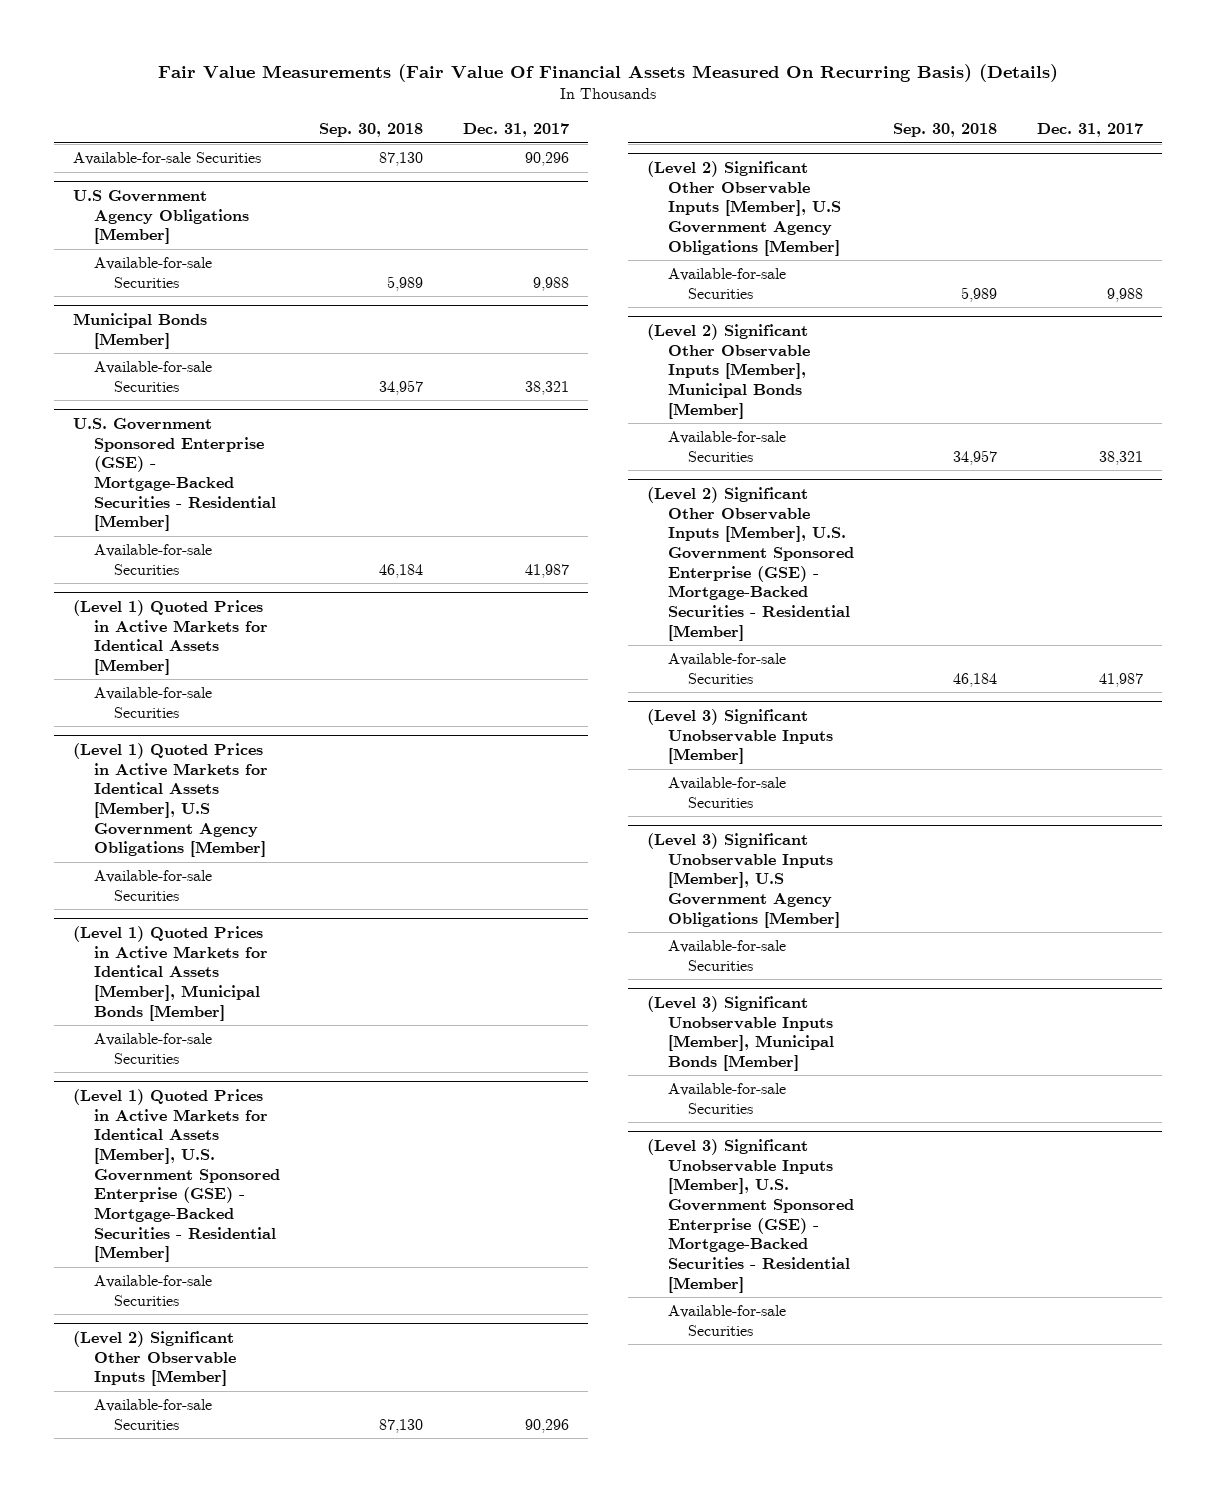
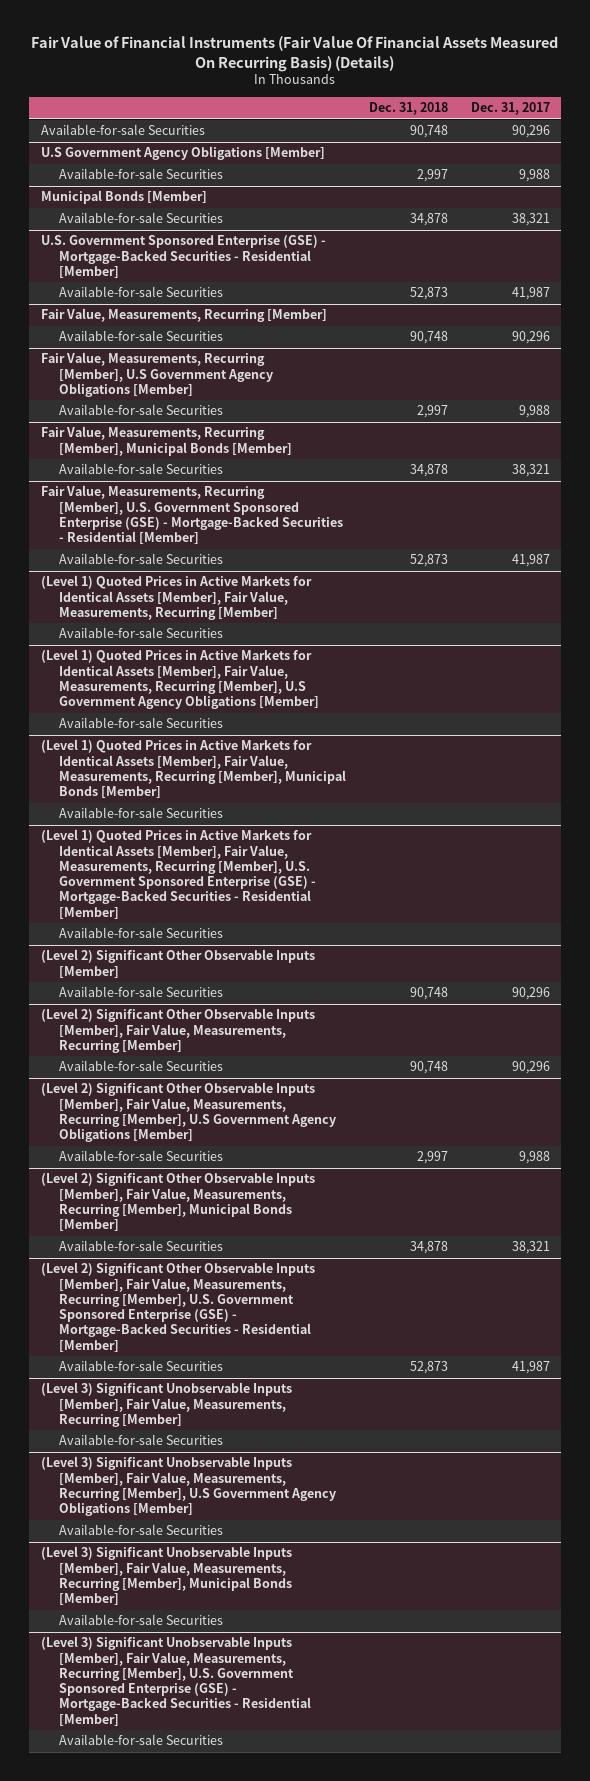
- Fair Value Measurements (Fair Value Of Financial Assets Measured On Recurring Basis) (Details)
+ Fair Value of Financial Instruments (Fair Value Of Financial Assets Measured On Recurring Basis) (Details)
- | Sep. 30, 2018 | Dec. 31, 2017
+ | Dec. 31, 2018 | Dec. 31, 2017
- (Level 1) Quoted Prices in Active Markets for Identical Assets [Member]
+ Fair Value, Measurements, Recurring [Member]
+ Available-for-sale Securities | 90,748 | 90,296
+ Fair Value, Measurements, Recurring [Member], U.S Government Agency Obligations [Member]
+ Available-for-sale Securities | 2,997 | 9,988
+ Fair Value, Measurements, Recurring [Member], Municipal Bonds [Member]
+ Available-for-sale Securities | 34,878 | 38,321
+ Fair Value, Measurements, Recurring [Member], U.S. Government Sponsored Enterprise (GSE) - Mortgage-Backed Securities - Residential [Member]
+ Available-for-sale Securities | 52,873 | 41,987
+ (Level 1) Quoted Prices in Active Markets for Identical Assets [Member], Fair Value, Measurements, Recurring [Member]
- (Level 1) Quoted Prices in Active Markets for Identical Assets [Member], U.S Government Agency Obligations [Member]
+ (Level 1) Quoted Prices in Active Markets for Identical Assets [Member], Fair Value, Measurements, Recurring [Member], U.S Government Agency Obligations [Member]
- (Level 1) Quoted Prices in Active Markets for Identical Assets [Member], Municipal Bonds [Member]
+ (Level 1) Quoted Prices in Active Markets for Identical Assets [Member], Fair Value, Measurements, Recurring [Member], Municipal Bonds [Member]
- (Level 1) Quoted Prices in Active Markets for Identical Assets [Member], U.S. Government Sponsored Enterprise (GSE) - Mortgage-Backed Securities - Residential [Member]
+ (Level 1) Quoted Prices in Active Markets for Identical Assets [Member], Fair Value, Measurements, Recurring [Member], U.S. Government Sponsored Enterprise (GSE) - Mortgage-Backed Securities - Residential [Member]
- (Level 2) Significant Other Observable Inputs [Member], U.S Government Agency Obligations [Member]
+ (Level 2) Significant Other Observable Inputs [Member], Fair Value, Measurements, Recurring [Member]
+ Available-for-sale Securities | 90,748 | 90,296
+ (Level 2) Significant Other Observable Inputs [Member], Fair Value, Measurements, Recurring [Member], U.S Government Agency Obligations [Member]
- (Level 2) Significant Other Observable Inputs [Member], Municipal Bonds [Member]
+ (Level 2) Significant Other Observable Inputs [Member], Fair Value, Measurements, Recurring [Member], Municipal Bonds [Member]
- (Level 2) Significant Other Observable Inputs [Member], U.S. Government Sponsored Enterprise (GSE) - Mortgage-Backed Securities - Residential [Member]
+ (Level 2) Significant Other Observable Inputs [Member], Fair Value, Measurements, Recurring [Member], U.S. Government Sponsored Enterprise (GSE) - Mortgage-Backed Securities - Residential [Member]
- (Level 3) Significant Unobservable Inputs [Member]
+ (Level 3) Significant Unobservable Inputs [Member], Fair Value, Measurements, Recurring [Member]
- (Level 3) Significant Unobservable Inputs [Member], U.S Government Agency Obligations [Member]
+ (Level 3) Significant Unobservable Inputs [Member], Fair Value, Measurements, Recurring [Member], U.S Government Agency Obligations [Member]
- (Level 3) Significant Unobservable Inputs [Member], Municipal Bonds [Member]
+ (Level 3) Significant Unobservable Inputs [Member], Fair Value, Measurements, Recurring [Member], Municipal Bonds [Member]
- (Level 3) Significant Unobservable Inputs [Member], U.S. Government Sponsored Enterprise (GSE) - Mortgage-Backed Securities - Residential [Member]
+ (Level 3) Significant Unobservable Inputs [Member], Fair Value, Measurements, Recurring [Member], U.S. Government Sponsored Enterprise (GSE) - Mortgage-Backed Securities - Residential [Member]

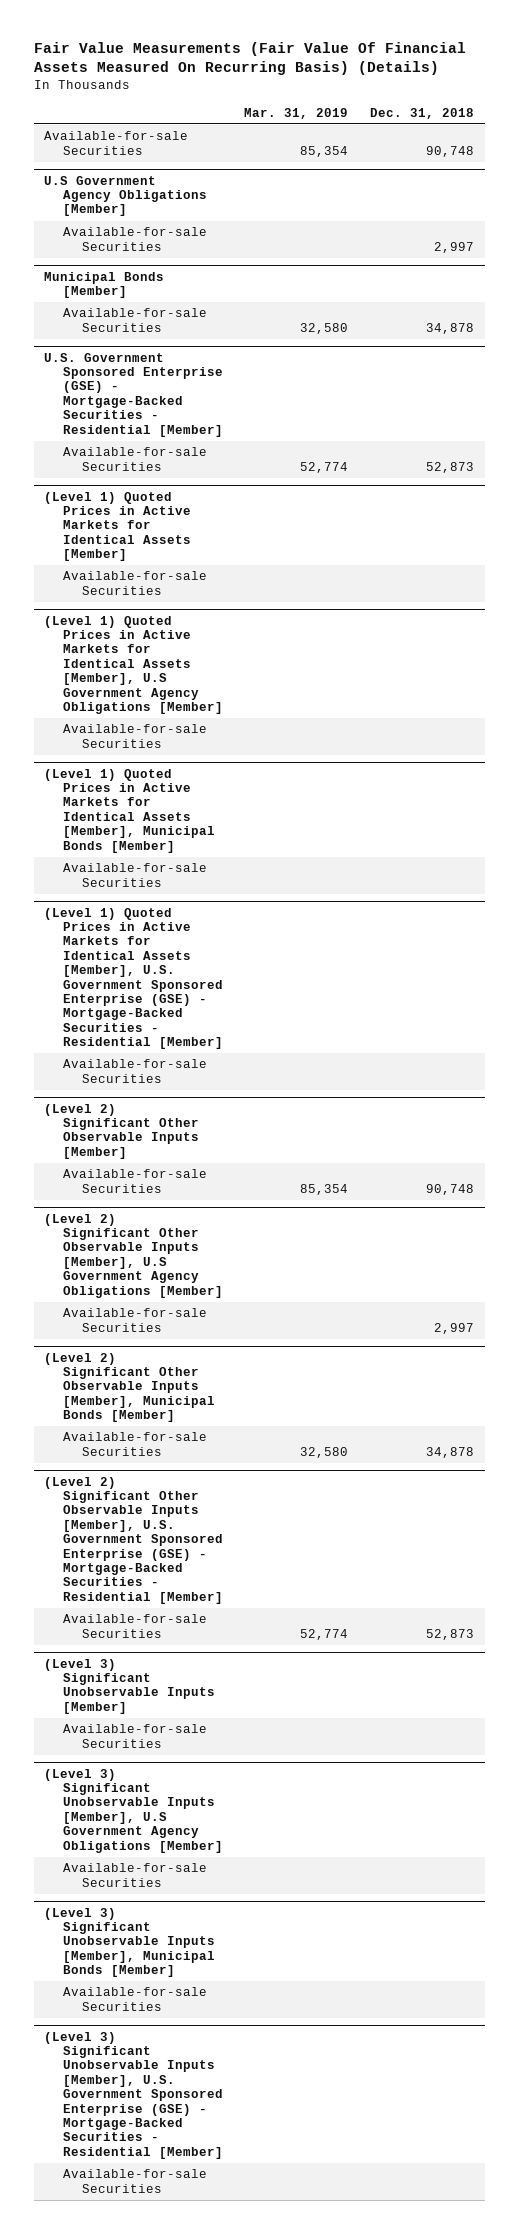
- Fair Value of Financial Instruments (Fair Value Of Financial Assets Measured On Recurring Basis) (Details)
+ Fair Value Measurements (Fair Value Of Financial Assets Measured On Recurring Basis) (Details)
- | Dec. 31, 2018 | Dec. 31, 2017
+ | Mar. 31, 2019 | Dec. 31, 2018
- Fair Value, Measurements, Recurring [Member]
- Available-for-sale Securities | 90,748 | 90,296
- Fair Value, Measurements, Recurring [Member], U.S Government Agency Obligations [Member]
- Available-for-sale Securities | 2,997 | 9,988
- Fair Value, Measurements, Recurring [Member], Municipal Bonds [Member]
- Available-for-sale Securities | 34,878 | 38,321
- Fair Value, Measurements, Recurring [Member], U.S. Government Sponsored Enterprise (GSE) - Mortgage-Backed Securities - Residential [Member]
- Available-for-sale Securities | 52,873 | 41,987
- (Level 1) Quoted Prices in Active Markets for Identical Assets [Member], Fair Value, Measurements, Recurring [Member]
+ (Level 1) Quoted Prices in Active Markets for Identical Assets [Member]
- (Level 1) Quoted Prices in Active Markets for Identical Assets [Member], Fair Value, Measurements, Recurring [Member], U.S Government Agency Obligations [Member]
+ (Level 1) Quoted Prices in Active Markets for Identical Assets [Member], U.S Government Agency Obligations [Member]
- (Level 1) Quoted Prices in Active Markets for Identical Assets [Member], Fair Value, Measurements, Recurring [Member], Municipal Bonds [Member]
+ (Level 1) Quoted Prices in Active Markets for Identical Assets [Member], Municipal Bonds [Member]
- (Level 1) Quoted Prices in Active Markets for Identical Assets [Member], Fair Value, Measurements, Recurring [Member], U.S. Government Sponsored Enterprise (GSE) - Mortgage-Backed Securities - Residential [Member]
+ (Level 1) Quoted Prices in Active Markets for Identical Assets [Member], U.S. Government Sponsored Enterprise (GSE) - Mortgage-Backed Securities - Residential [Member]
- (Level 2) Significant Other Observable Inputs [Member], Fair Value, Measurements, Recurring [Member]
- Available-for-sale Securities | 90,748 | 90,296
- (Level 2) Significant Other Observable Inputs [Member], Fair Value, Measurements, Recurring [Member], U.S Government Agency Obligations [Member]
+ (Level 2) Significant Other Observable Inputs [Member], U.S Government Agency Obligations [Member]
- (Level 2) Significant Other Observable Inputs [Member], Fair Value, Measurements, Recurring [Member], Municipal Bonds [Member]
+ (Level 2) Significant Other Observable Inputs [Member], Municipal Bonds [Member]
- (Level 2) Significant Other Observable Inputs [Member], Fair Value, Measurements, Recurring [Member], U.S. Government Sponsored Enterprise (GSE) - Mortgage-Backed Securities - Residential [Member]
+ (Level 2) Significant Other Observable Inputs [Member], U.S. Government Sponsored Enterprise (GSE) - Mortgage-Backed Securities - Residential [Member]
- (Level 3) Significant Unobservable Inputs [Member], Fair Value, Measurements, Recurring [Member]
+ (Level 3) Significant Unobservable Inputs [Member]
- (Level 3) Significant Unobservable Inputs [Member], Fair Value, Measurements, Recurring [Member], U.S Government Agency Obligations [Member]
+ (Level 3) Significant Unobservable Inputs [Member], U.S Government Agency Obligations [Member]
- (Level 3) Significant Unobservable Inputs [Member], Fair Value, Measurements, Recurring [Member], Municipal Bonds [Member]
+ (Level 3) Significant Unobservable Inputs [Member], Municipal Bonds [Member]
- (Level 3) Significant Unobservable Inputs [Member], Fair Value, Measurements, Recurring [Member], U.S. Government Sponsored Enterprise (GSE) - Mortgage-Backed Securities - Residential [Member]
+ (Level 3) Significant Unobservable Inputs [Member], U.S. Government Sponsored Enterprise (GSE) - Mortgage-Backed Securities - Residential [Member]

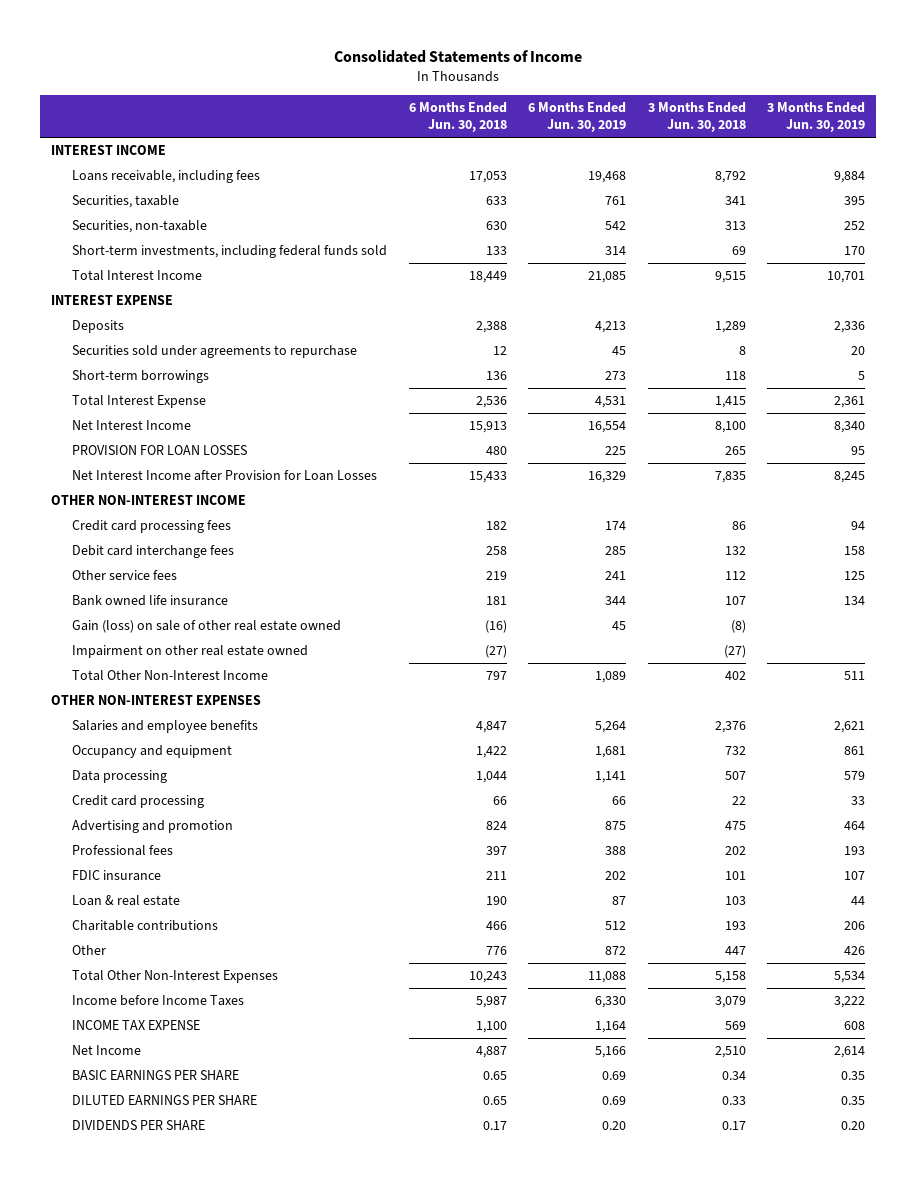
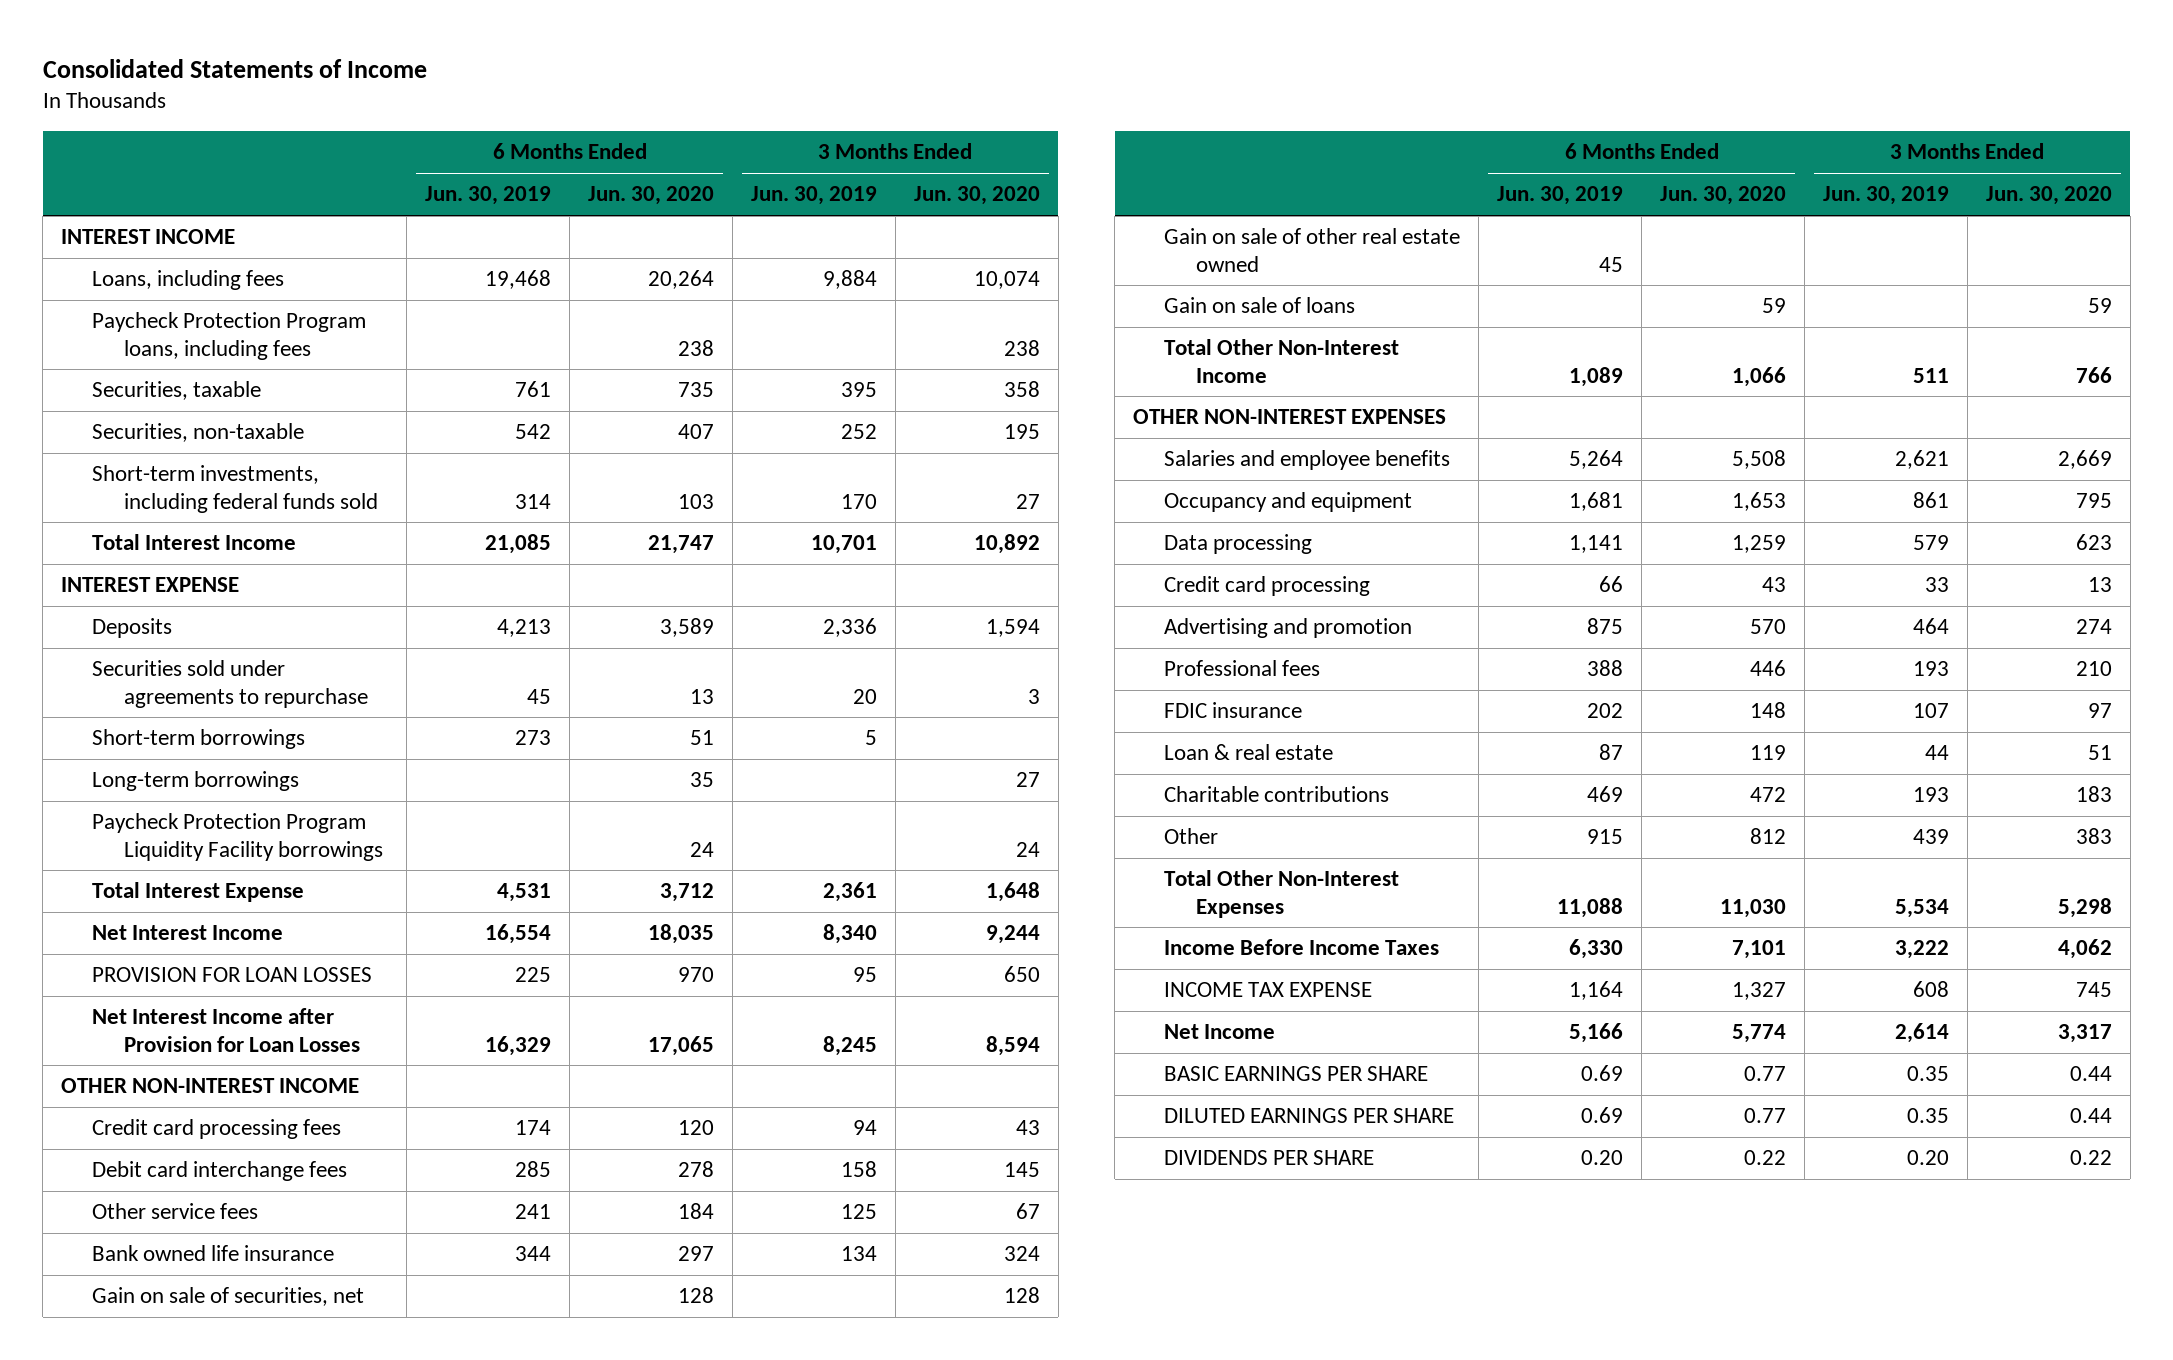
- | 6 Months Ended Jun. 30, 2018 | 6 Months Ended Jun. 30, 2019 | 3 Months Ended Jun. 30, 2018 | 3 Months Ended Jun. 30, 2019
+ | 6 Months Ended Jun. 30, 2019 | 6 Months Ended Jun. 30, 2020 | 3 Months Ended Jun. 30, 2019 | 3 Months Ended Jun. 30, 2020
- Loans receivable, including fees | 17,053 | 19,468 | 8,792 | 9,884
+ Loans, including fees | 19,468 | 20,264 | 9,884 | 10,074
+ Paycheck Protection Program loans, including fees | | 238 | | 238
+ Long-term borrowings | | 35 | | 27
+ Paycheck Protection Program Liquidity Facility borrowings | | 24 | | 24
- Gain (loss) on sale of other real estate owned | (16) | 45 | (8) |
- Impairment on other real estate owned | (27) | | (27) |
+ Gain on sale of securities, net | | 128 | | 128
+ Gain on sale of other real estate owned | 45 | | |
+ Gain on sale of loans | | 59 | | 59
- Charitable contributions | 466 | 512 | 193 | 206
- Other | 776 | 872 | 447 | 426
+ Charitable contributions | 469 | 472 | 193 | 183
+ Other | 915 | 812 | 439 | 383
- Income before Income Taxes | 5,987 | 6,330 | 3,079 | 3,222
+ Income Before Income Taxes | 6,330 | 7,101 | 3,222 | 4,062

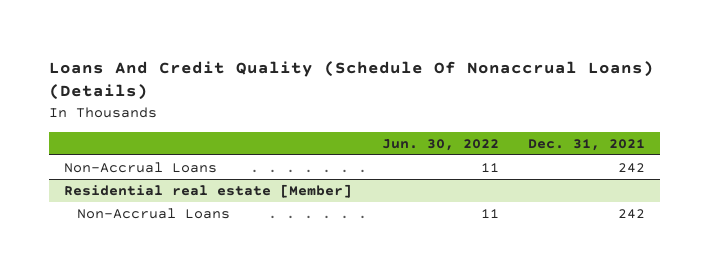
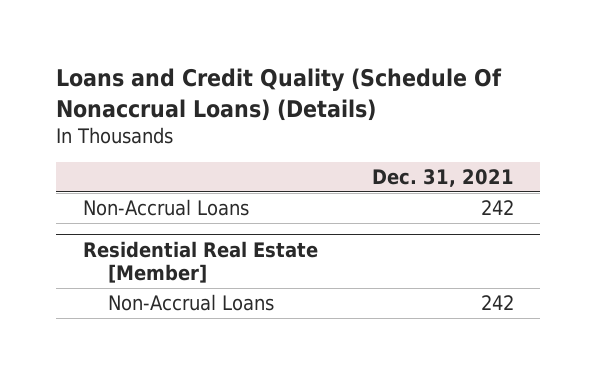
- Loans And Credit Quality (Schedule Of Nonaccrual Loans) (Details)
+ Loans and Credit Quality (Schedule Of Nonaccrual Loans) (Details)
- | Jun. 30, 2022 | Dec. 31, 2021
+ | Dec. 31, 2021
- Residential real estate [Member]
+ Residential Real Estate [Member]

